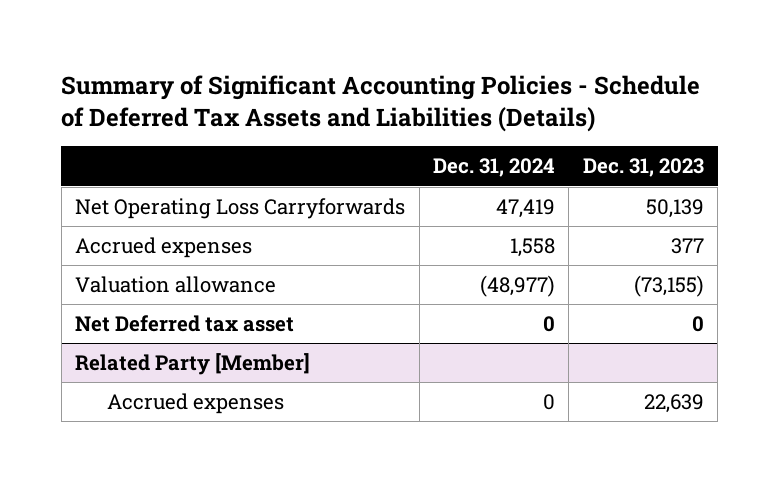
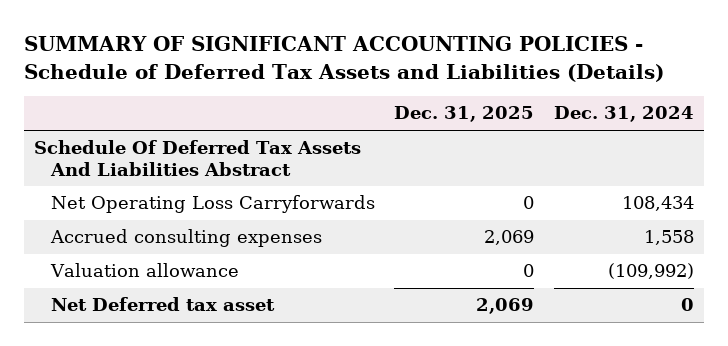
- Summary of Significant Accounting Policies - Schedule of Deferred Tax Assets and Liabilities (Details)
+ SUMMARY OF SIGNIFICANT ACCOUNTING POLICIES - Schedule of Deferred Tax Assets and Liabilities (Details)
- | Dec. 31, 2024 | Dec. 31, 2023
+ | Dec. 31, 2025 | Dec. 31, 2024
- Net Operating Loss Carryforwards | 47,419 | 50,139
- Accrued expenses | 1,558 | 377
- Valuation allowance | (48,977) | (73,155)
+ Schedule Of Deferred Tax Assets And Liabilities Abstract
+ Net Operating Loss Carryforwards | 0 | 108,434
+ Accrued consulting expenses | 2,069 | 1,558
+ Valuation allowance | 0 | (109,992)
- Related Party [Member]
- Accrued expenses | 0 | 22,639

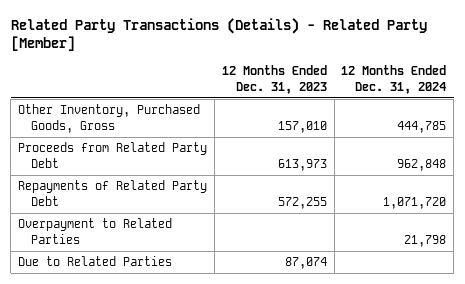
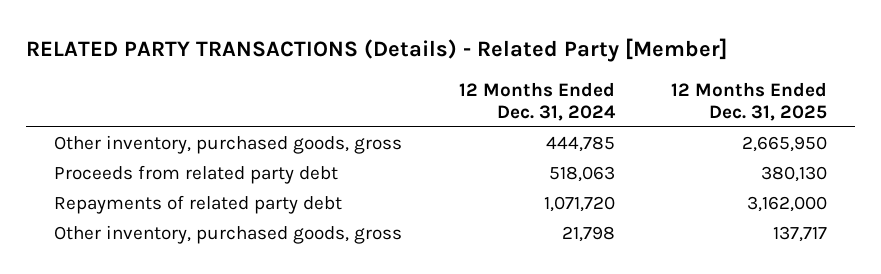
- Related Party Transactions (Details) - Related Party [Member]
+ RELATED PARTY TRANSACTIONS (Details) - Related Party [Member]
- | 12 Months Ended Dec. 31, 2023 | 12 Months Ended Dec. 31, 2024
+ | 12 Months Ended Dec. 31, 2024 | 12 Months Ended Dec. 31, 2025
- Other Inventory, Purchased Goods, Gross | 157,010 | 444,785
- Proceeds from Related Party Debt | 613,973 | 962,848
- Repayments of Related Party Debt | 572,255 | 1,071,720
- Overpayment to Related Parties | | 21,798
- Due to Related Parties | 87,074 |
+ Other inventory, purchased goods, gross | 444,785 | 2,665,950
+ Proceeds from related party debt | 518,063 | 380,130
+ Repayments of related party debt | 1,071,720 | 3,162,000
+ Other inventory, purchased goods, gross | 21,798 | 137,717

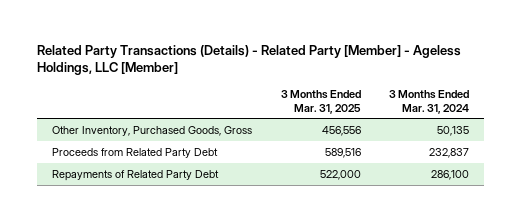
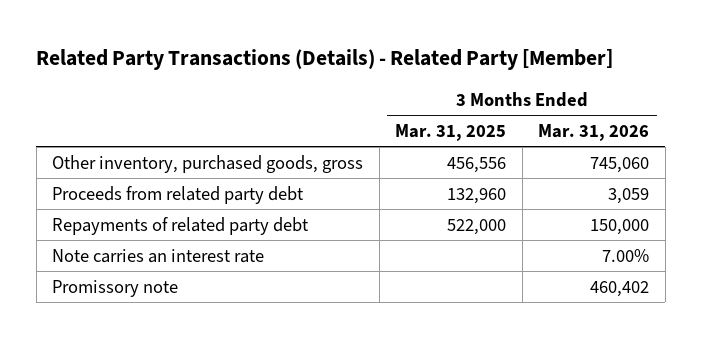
- Related Party Transactions (Details) - Related Party [Member] - Ageless Holdings, LLC [Member]
+ Related Party Transactions (Details) - Related Party [Member]
- | 3 Months Ended Mar. 31, 2025 | 3 Months Ended Mar. 31, 2024
+ | 3 Months Ended Mar. 31, 2025 | 3 Months Ended Mar. 31, 2026
- Other Inventory, Purchased Goods, Gross | 456,556 | 50,135
- Proceeds from Related Party Debt | 589,516 | 232,837
- Repayments of Related Party Debt | 522,000 | 286,100
+ Other inventory, purchased goods, gross | 456,556 | 745,060
+ Proceeds from related party debt | 132,960 | 3,059
+ Repayments of related party debt | 522,000 | 150,000
+ Note carries an interest rate | | 7.00%
+ Promissory note | | 460,402

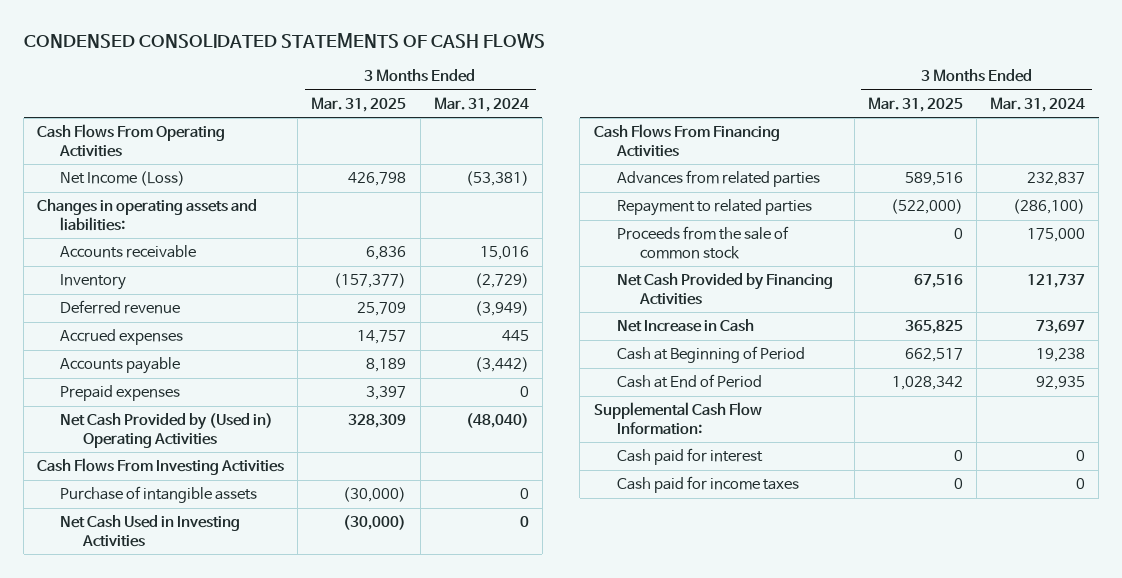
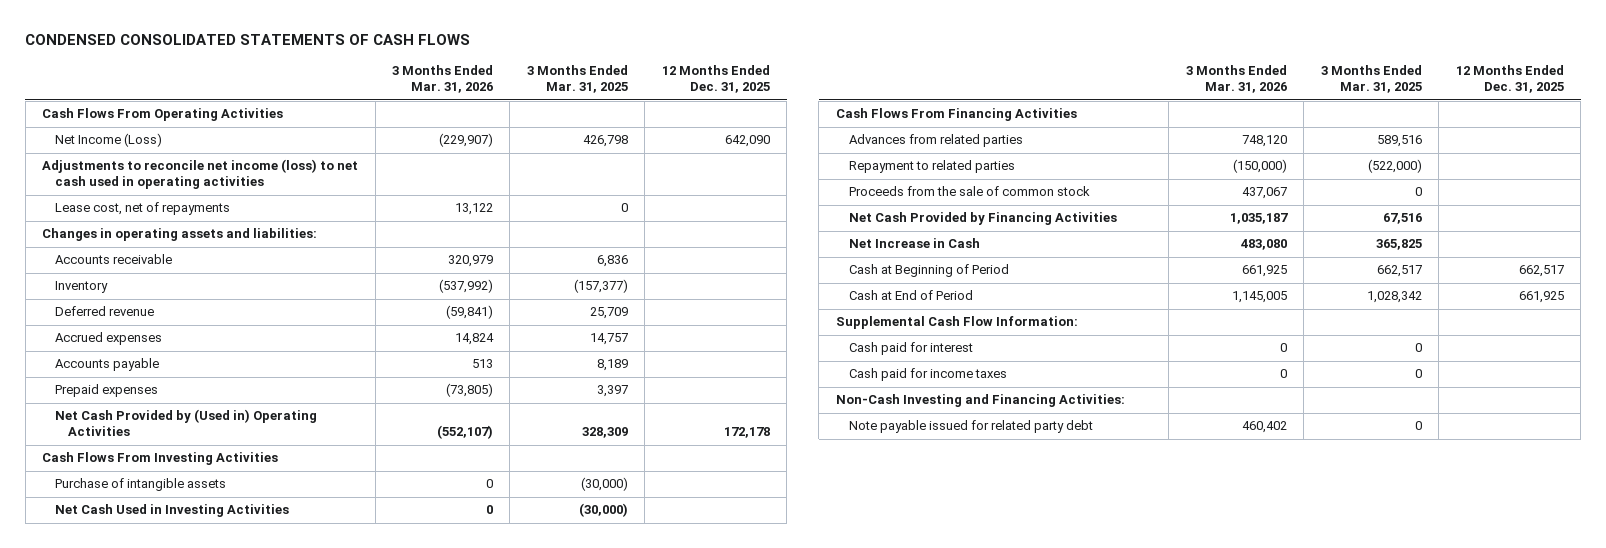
- | 3 Months Ended Mar. 31, 2025 | 3 Months Ended Mar. 31, 2024
+ | 3 Months Ended Mar. 31, 2026 | 3 Months Ended Mar. 31, 2025 | 12 Months Ended Dec. 31, 2025
+ Adjustments to reconcile net income (loss) to net cash used in operating activities
+ Lease cost, net of repayments | 13,122 | 0 |
+ Non-Cash Investing and Financing Activities:
+ Note payable issued for related party debt | 460,402 | 0 |

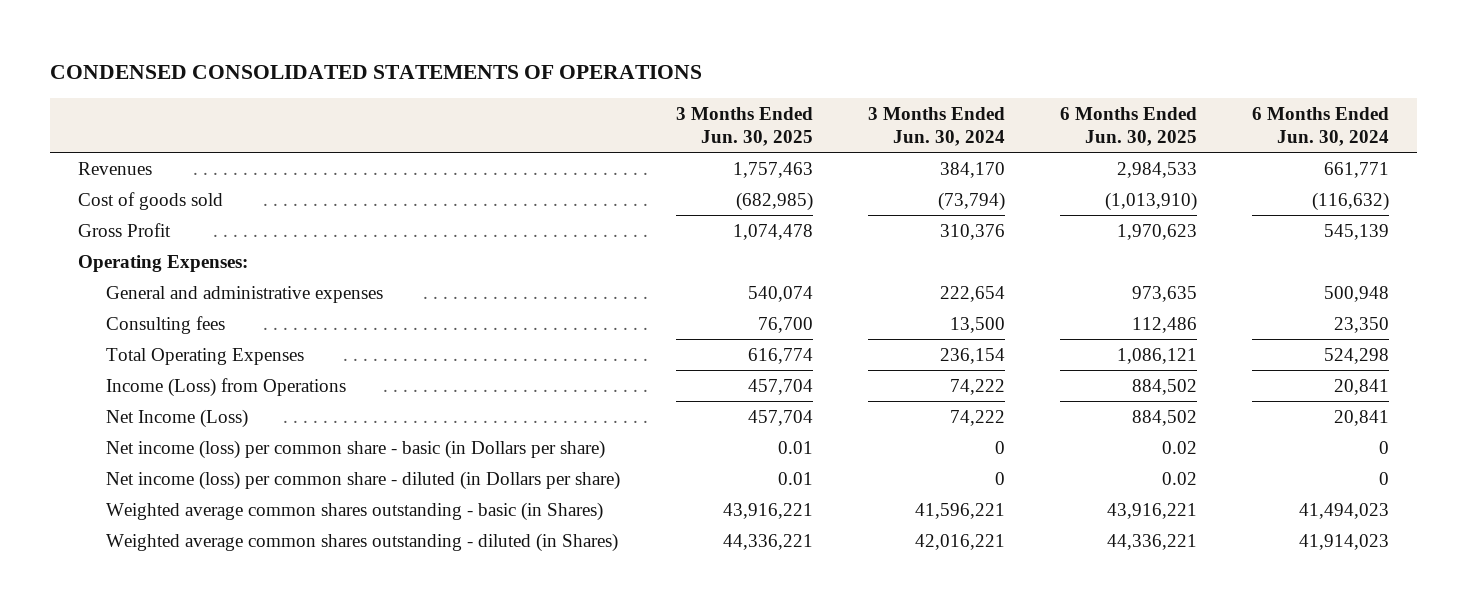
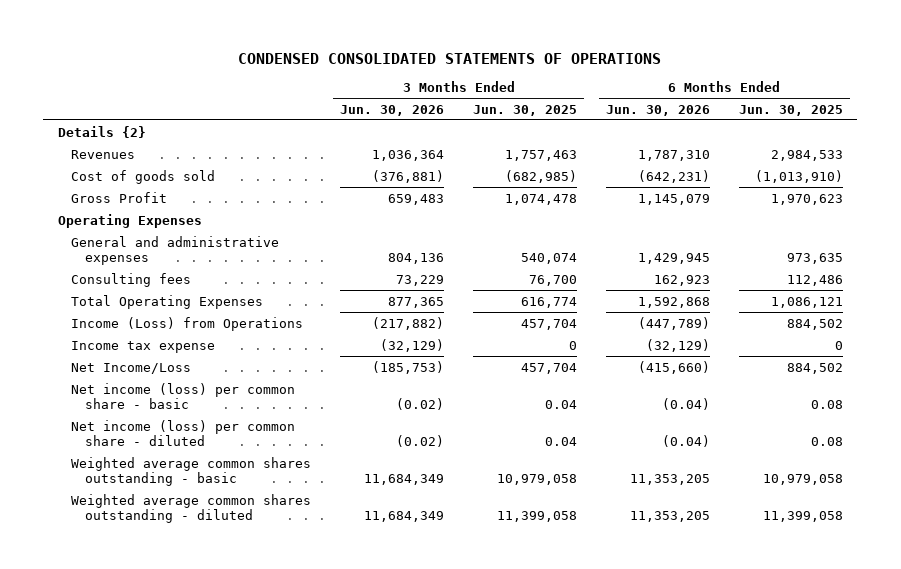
- | 3 Months Ended Jun. 30, 2025 | 3 Months Ended Jun. 30, 2024 | 6 Months Ended Jun. 30, 2025 | 6 Months Ended Jun. 30, 2024
+ | 3 Months Ended Jun. 30, 2026 | 3 Months Ended Jun. 30, 2025 | 6 Months Ended Jun. 30, 2026 | 6 Months Ended Jun. 30, 2025
+ Details {2}
- Operating Expenses:
+ Operating Expenses
- Net Income (Loss) | 457,704 | 74,222 | 884,502 | 20,841
- Net income (loss) per common share - basic (in Dollars per share) | 0.01 | 0 | 0.02 | 0
- Net income (loss) per common share - diluted (in Dollars per share) | 0.01 | 0 | 0.02 | 0
- Weighted average common shares outstanding - basic (in Shares) | 43,916,221 | 41,596,221 | 43,916,221 | 41,494,023
- Weighted average common shares outstanding - diluted (in Shares) | 44,336,221 | 42,016,221 | 44,336,221 | 41,914,023
+ Income tax expense | (32,129) | 0 | (32,129) | 0
+ Net Income/Loss | (185,753) | 457,704 | (415,660) | 884,502
+ Net income (loss) per common share - basic | (0.02) | 0.04 | (0.04) | 0.08
+ Net income (loss) per common share - diluted | (0.02) | 0.04 | (0.04) | 0.08
+ Weighted average common shares outstanding - basic | 11,684,349 | 10,979,058 | 11,353,205 | 10,979,058
+ Weighted average common shares outstanding - diluted | 11,684,349 | 11,399,058 | 11,353,205 | 11,399,058

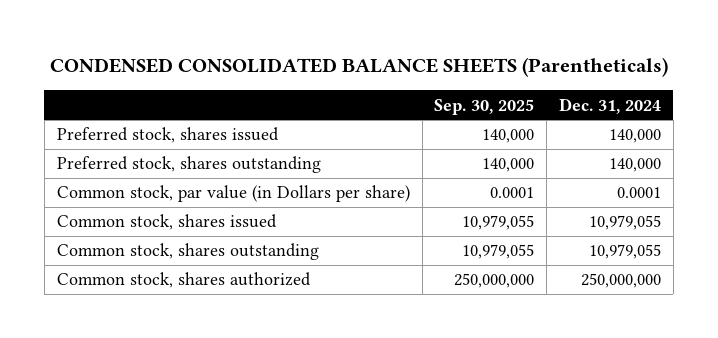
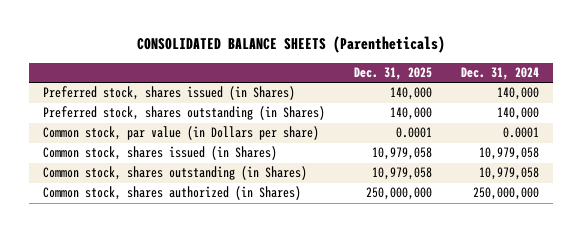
- CONDENSED CONSOLIDATED BALANCE SHEETS (Parentheticals)
+ CONSOLIDATED BALANCE SHEETS (Parentheticals)
- | Sep. 30, 2025 | Dec. 31, 2024
+ | Dec. 31, 2025 | Dec. 31, 2024
- Preferred stock, shares issued | 140,000 | 140,000
- Preferred stock, shares outstanding | 140,000 | 140,000
+ Preferred stock, shares issued (in Shares) | 140,000 | 140,000
+ Preferred stock, shares outstanding (in Shares) | 140,000 | 140,000
- Common stock, shares issued | 10,979,055 | 10,979,055
- Common stock, shares outstanding | 10,979,055 | 10,979,055
- Common stock, shares authorized | 250,000,000 | 250,000,000
+ Common stock, shares issued (in Shares) | 10,979,058 | 10,979,058
+ Common stock, shares outstanding (in Shares) | 10,979,058 | 10,979,058
+ Common stock, shares authorized (in Shares) | 250,000,000 | 250,000,000

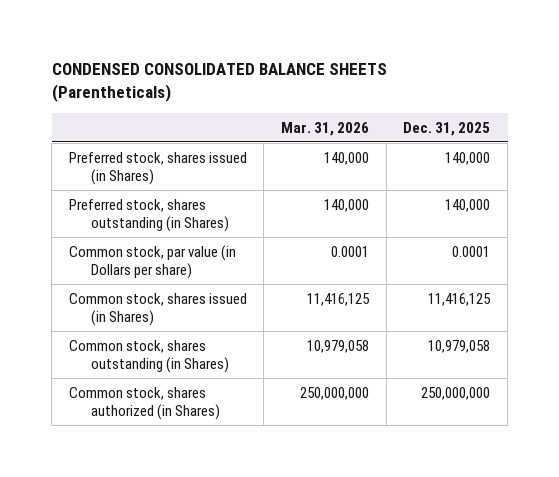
- CONSOLIDATED BALANCE SHEETS (Parentheticals)
+ CONDENSED CONSOLIDATED BALANCE SHEETS (Parentheticals)
- | Dec. 31, 2025 | Dec. 31, 2024
+ | Mar. 31, 2026 | Dec. 31, 2025
- Common stock, shares issued (in Shares) | 10,979,058 | 10,979,058
+ Common stock, shares issued (in Shares) | 11,416,125 | 11,416,125

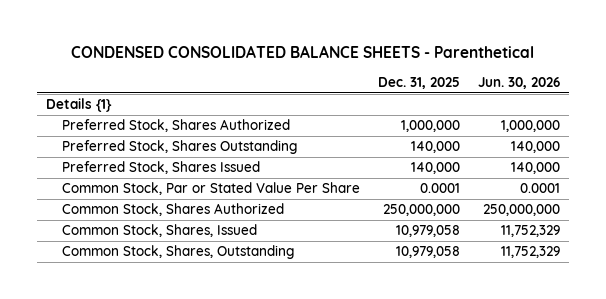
- CONDENSED CONSOLIDATED BALANCE SHEETS (Parentheticals)
+ CONDENSED CONSOLIDATED BALANCE SHEETS - Parenthetical
- | Mar. 31, 2026 | Dec. 31, 2025
+ | Dec. 31, 2025 | Jun. 30, 2026
- Preferred stock, shares issued (in Shares) | 140,000 | 140,000
- Preferred stock, shares outstanding (in Shares) | 140,000 | 140,000
- Common stock, par value (in Dollars per share) | 0.0001 | 0.0001
- Common stock, shares issued (in Shares) | 11,416,125 | 11,416,125
- Common stock, shares outstanding (in Shares) | 10,979,058 | 10,979,058
- Common stock, shares authorized (in Shares) | 250,000,000 | 250,000,000
+ Details {1}
+ Preferred Stock, Shares Authorized | 1,000,000 | 1,000,000
+ Preferred Stock, Shares Outstanding | 140,000 | 140,000
+ Preferred Stock, Shares Issued | 140,000 | 140,000
+ Common Stock, Par or Stated Value Per Share | 0.0001 | 0.0001
+ Common Stock, Shares Authorized | 250,000,000 | 250,000,000
+ Common Stock, Shares, Issued | 10,979,058 | 11,752,329
+ Common Stock, Shares, Outstanding | 10,979,058 | 11,752,329

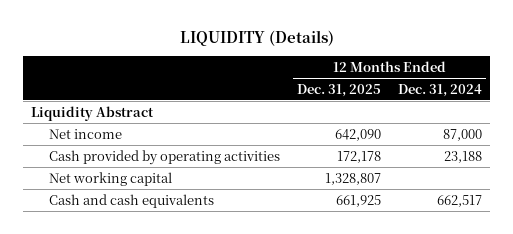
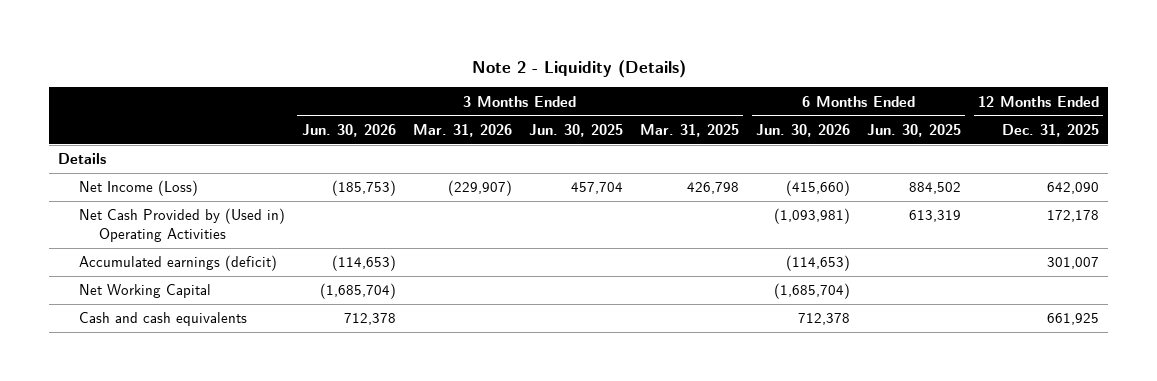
- LIQUIDITY (Details)
+ Note 2 - Liquidity (Details)
- | 12 Months Ended Dec. 31, 2025 | 12 Months Ended Dec. 31, 2024
+ | 3 Months Ended Jun. 30, 2026 | 3 Months Ended Mar. 31, 2026 | 3 Months Ended Jun. 30, 2025 | 3 Months Ended Mar. 31, 2025 | 6 Months Ended Jun. 30, 2026 | 6 Months Ended Jun. 30, 2025 | 12 Months Ended Dec. 31, 2025
- Liquidity Abstract
- Net income | 642,090 | 87,000
- Cash provided by operating activities | 172,178 | 23,188
- Net working capital | 1,328,807 |
+ Details
+ Net Income (Loss) | (185,753) | (229,907) | 457,704 | 426,798 | (415,660) | 884,502 | 642,090
+ Net Cash Provided by (Used in) Operating Activities | | | | | (1,093,981) | 613,319 | 172,178
+ Accumulated earnings (deficit) | (114,653) | | | | (114,653) | | 301,007
+ Net Working Capital | (1,685,704) | | | | (1,685,704) | |

